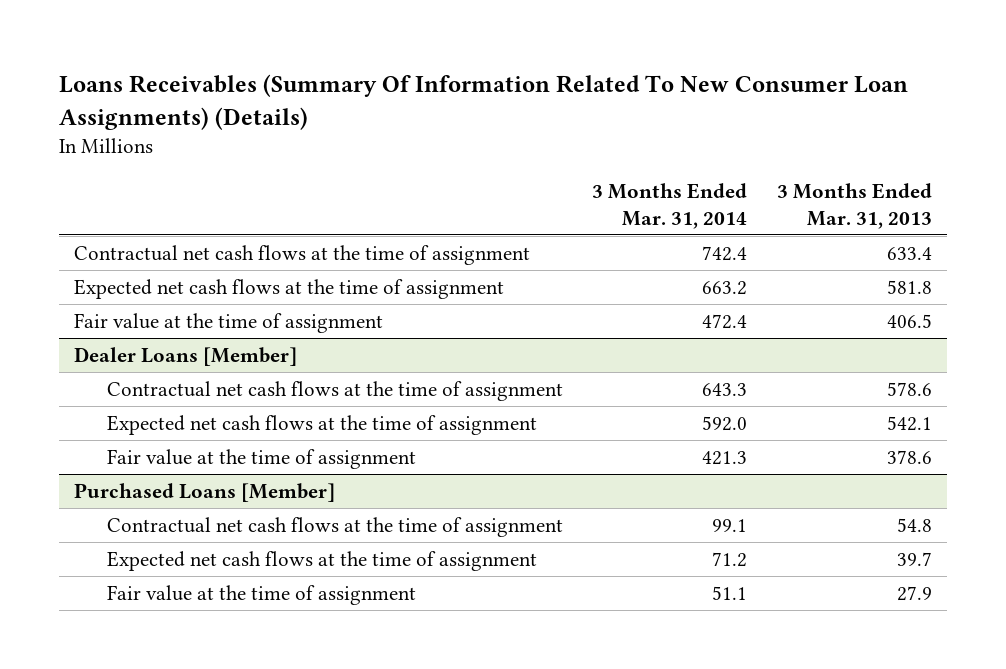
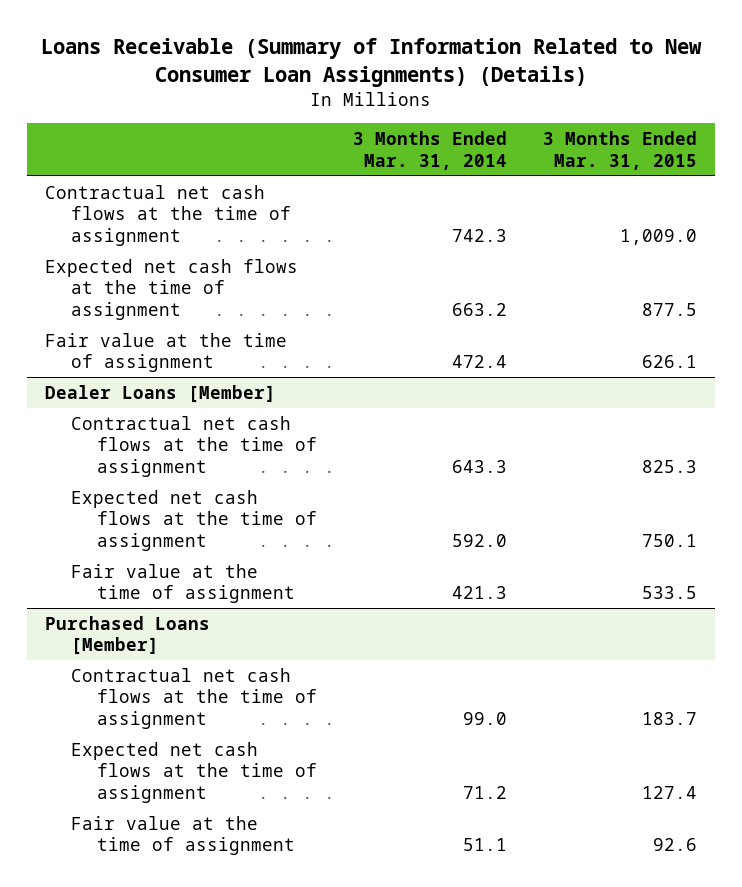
- Loans Receivables (Summary Of Information Related To New Consumer Loan Assignments) (Details)
+ Loans Receivable (Summary of Information Related to New Consumer Loan Assignments) (Details)
- | 3 Months Ended Mar. 31, 2014 | 3 Months Ended Mar. 31, 2013
+ | 3 Months Ended Mar. 31, 2014 | 3 Months Ended Mar. 31, 2015
- Contractual net cash flows at the time of assignment | 742.4 | 633.4
+ Contractual net cash flows at the time of assignment | 742.3 | 1,009.0
@ Purchased Loans [Member]
- Contractual net cash flows at the time of assignment | 99.1 | 54.8
+ Contractual net cash flows at the time of assignment | 99.0 | 183.7

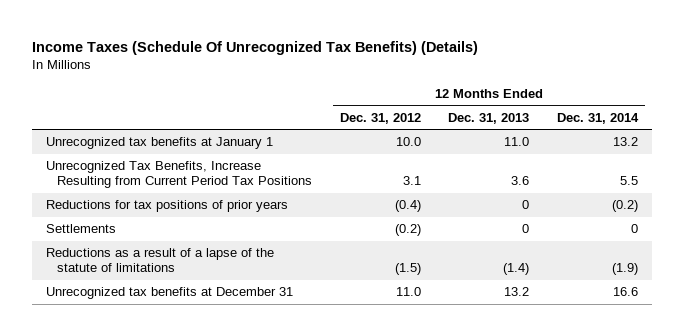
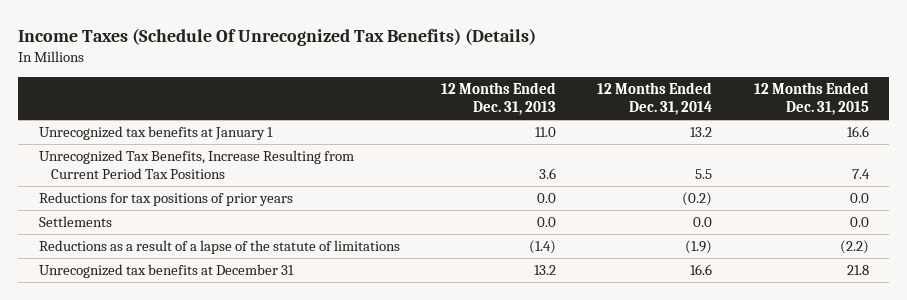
- | 12 Months Ended Dec. 31, 2012 | 12 Months Ended Dec. 31, 2013 | 12 Months Ended Dec. 31, 2014
+ | 12 Months Ended Dec. 31, 2013 | 12 Months Ended Dec. 31, 2014 | 12 Months Ended Dec. 31, 2015
- Reductions for tax positions of prior years | (0.4) | 0 | (0.2)
- Settlements | (0.2) | 0 | 0
+ Reductions for tax positions of prior years | 0.0 | (0.2) | 0.0
+ Settlements | 0.0 | 0.0 | 0.0

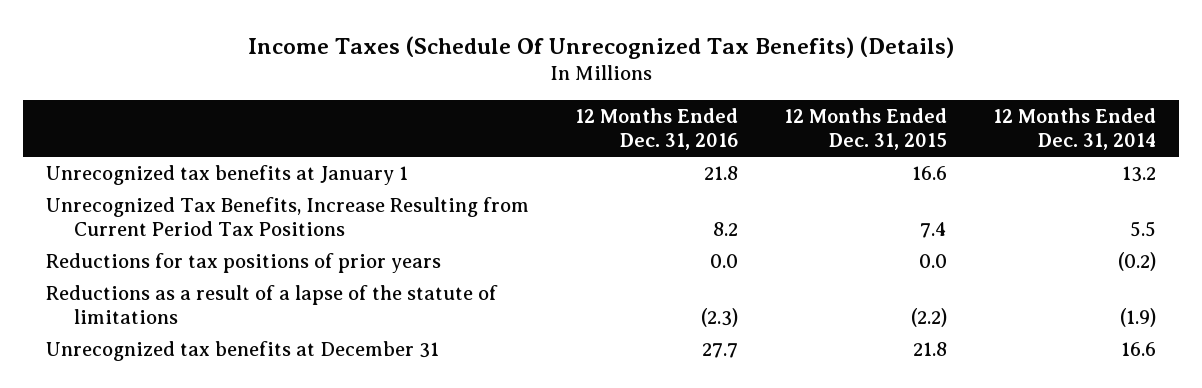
- | 12 Months Ended Dec. 31, 2013 | 12 Months Ended Dec. 31, 2014 | 12 Months Ended Dec. 31, 2015
+ | 12 Months Ended Dec. 31, 2016 | 12 Months Ended Dec. 31, 2015 | 12 Months Ended Dec. 31, 2014
- Settlements | 0.0 | 0.0 | 0.0

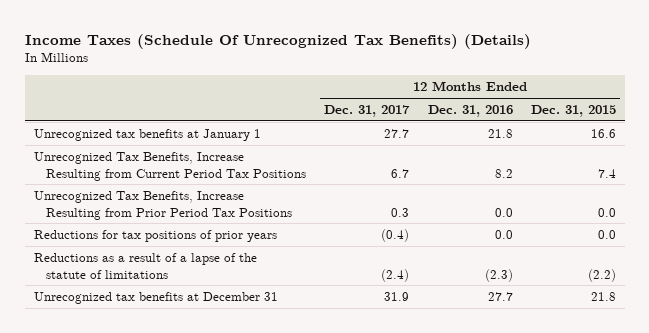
- | 12 Months Ended Dec. 31, 2016 | 12 Months Ended Dec. 31, 2015 | 12 Months Ended Dec. 31, 2014
+ | 12 Months Ended Dec. 31, 2017 | 12 Months Ended Dec. 31, 2016 | 12 Months Ended Dec. 31, 2015
+ Unrecognized Tax Benefits, Increase Resulting from Prior Period Tax Positions | 0.3 | 0.0 | 0.0

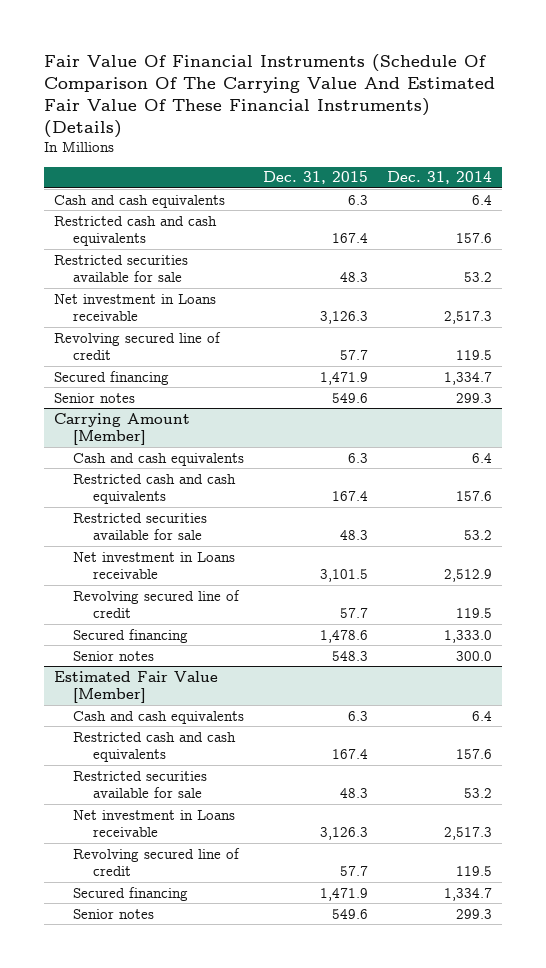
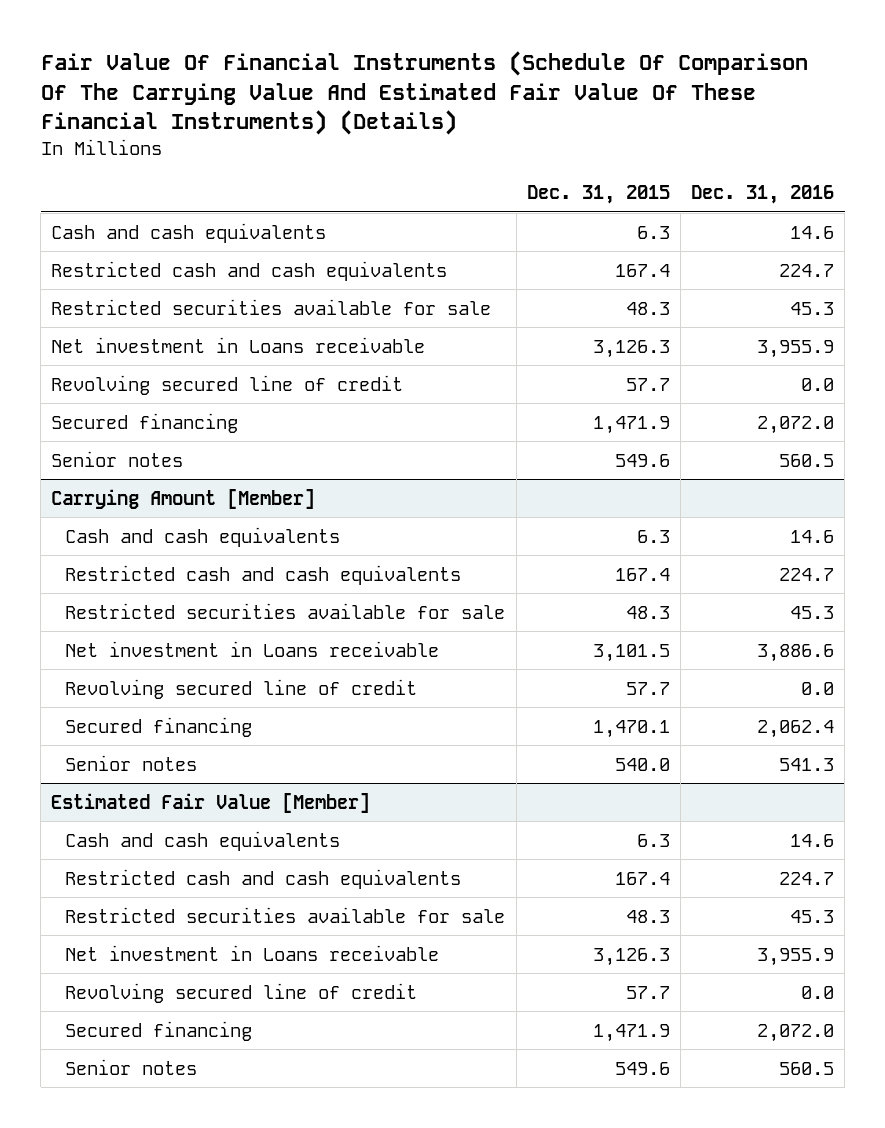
- | Dec. 31, 2015 | Dec. 31, 2014
+ | Dec. 31, 2015 | Dec. 31, 2016
@ Carrying Amount [Member]
- Secured financing | 1,478.6 | 1,333.0
- Senior notes | 548.3 | 300.0
+ Secured financing | 1,470.1 | 2,062.4
+ Senior notes | 540.0 | 541.3

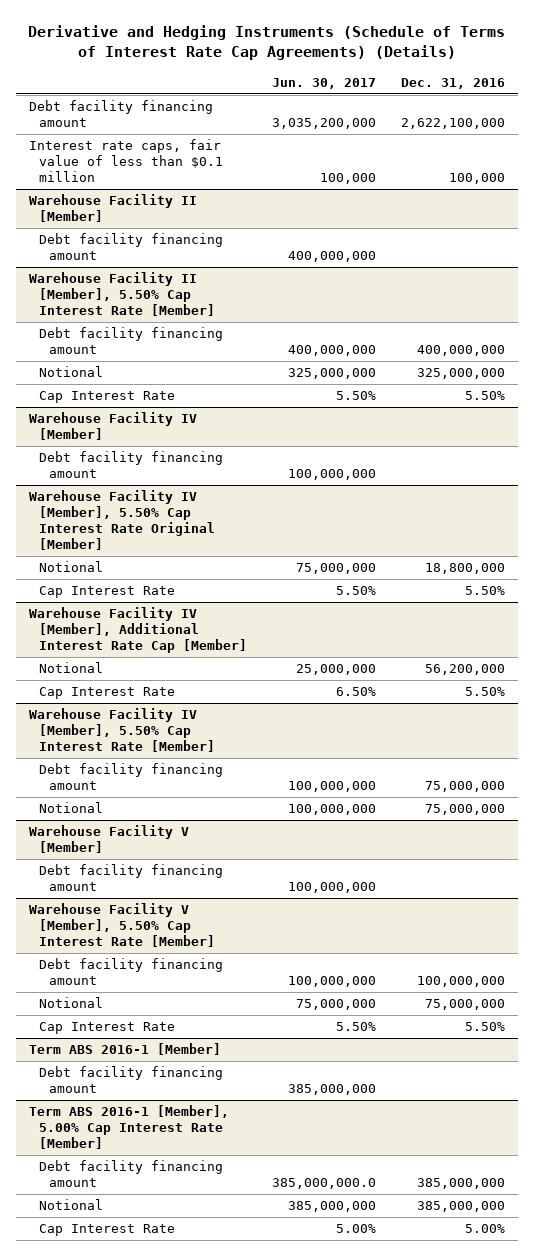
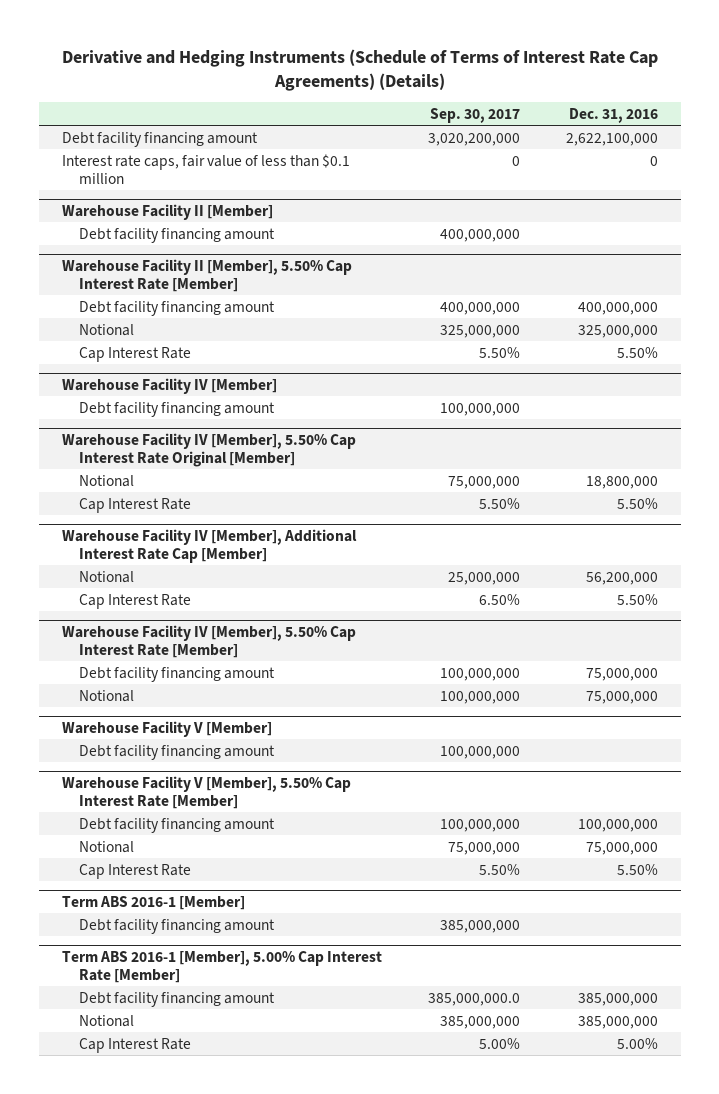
- | Jun. 30, 2017 | Dec. 31, 2016
+ | Sep. 30, 2017 | Dec. 31, 2016
- Interest rate caps, fair value of less than $0.1 million | 100,000 | 100,000
+ Interest rate caps, fair value of less than $0.1 million | 0 | 0

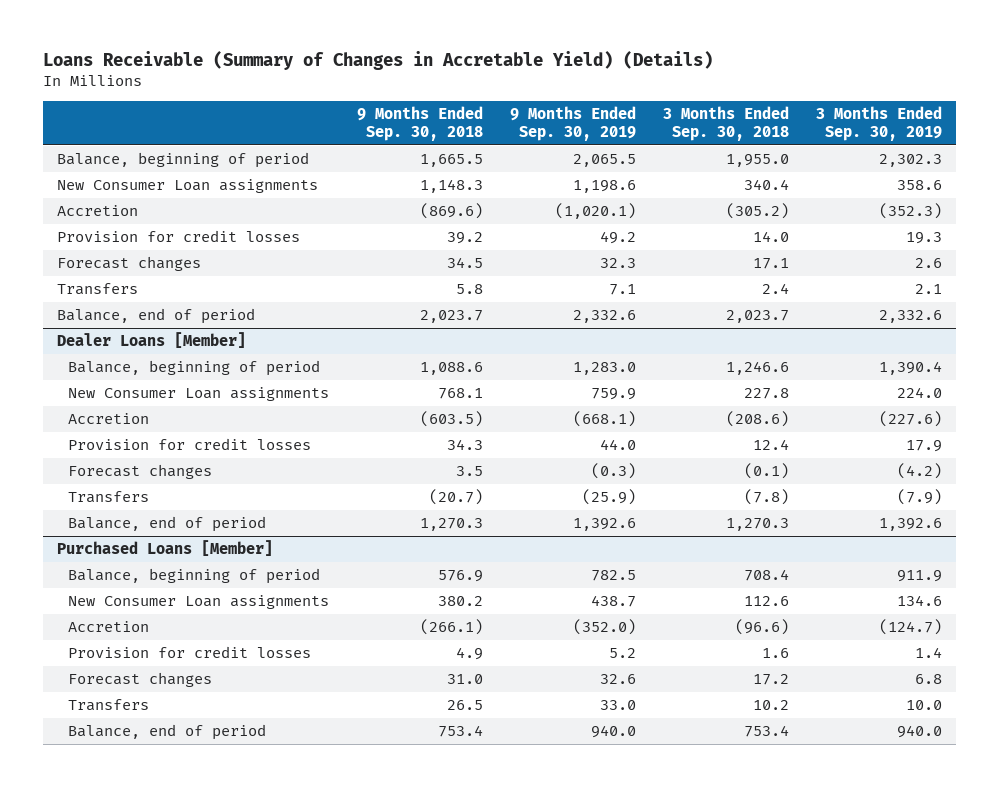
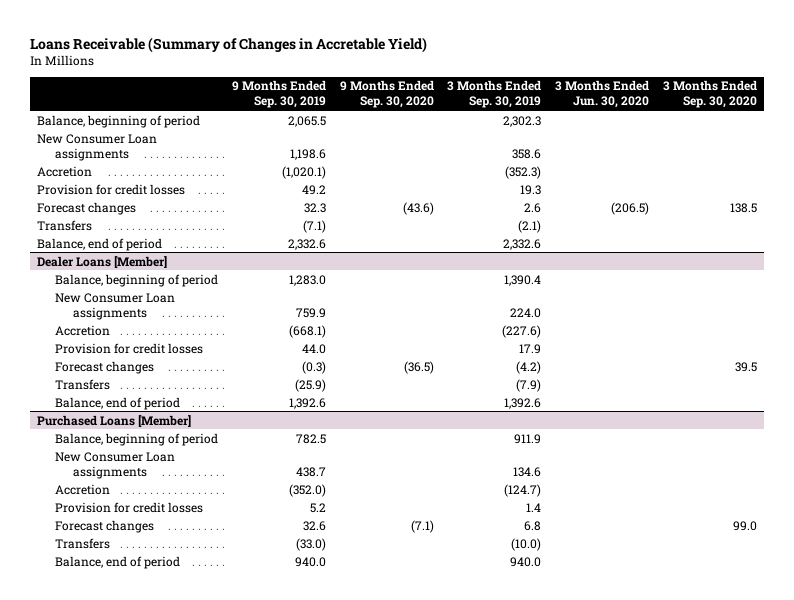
- Loans Receivable (Summary of Changes in Accretable Yield) (Details)
+ Loans Receivable (Summary of Changes in Accretable Yield)
- | 9 Months Ended Sep. 30, 2018 | 9 Months Ended Sep. 30, 2019 | 3 Months Ended Sep. 30, 2018 | 3 Months Ended Sep. 30, 2019
+ | 9 Months Ended Sep. 30, 2019 | 9 Months Ended Sep. 30, 2020 | 3 Months Ended Sep. 30, 2019 | 3 Months Ended Jun. 30, 2020 | 3 Months Ended Sep. 30, 2020
- Transfers | 5.8 | 7.1 | 2.4 | 2.1
+ Transfers | (7.1) | | (2.1) | |
@ Purchased Loans [Member]
- Transfers | 26.5 | 33.0 | 10.2 | 10.0
+ Transfers | (33.0) | | (10.0) | |

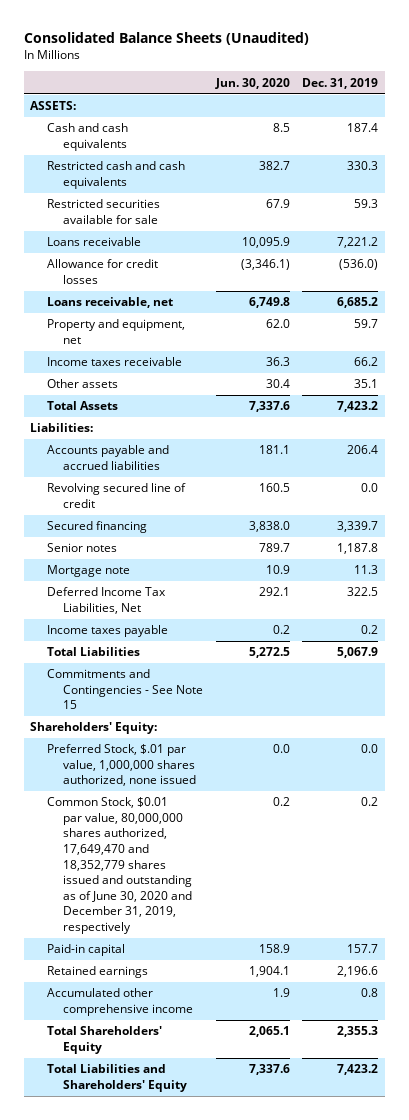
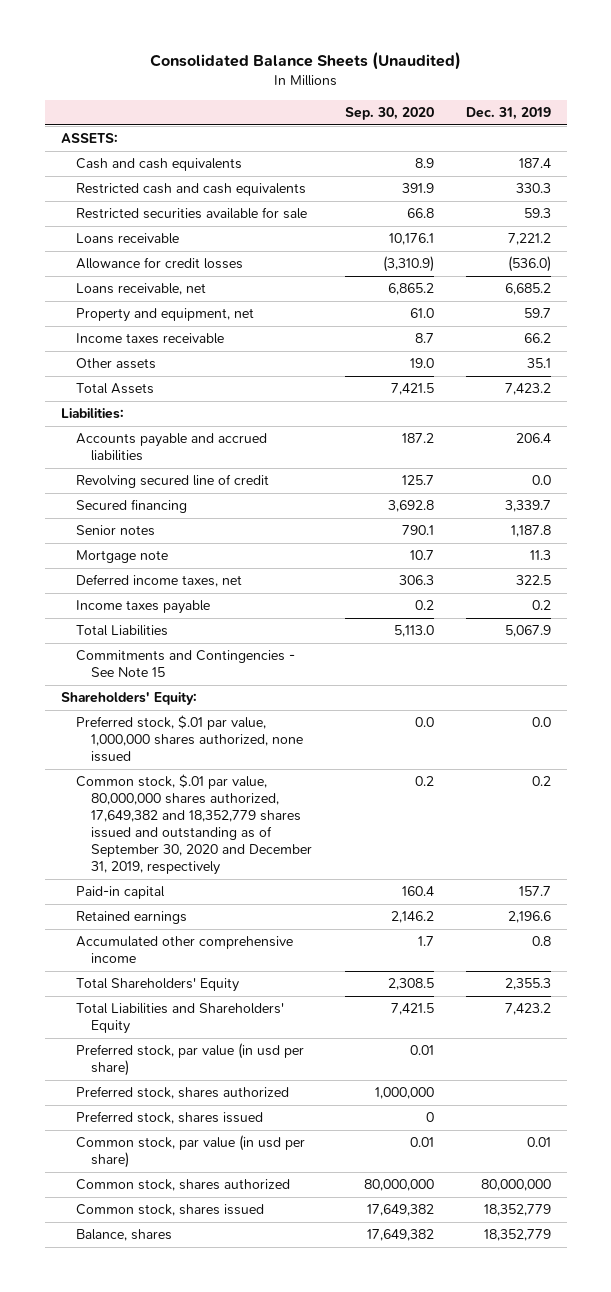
- | Jun. 30, 2020 | Dec. 31, 2019
+ | Sep. 30, 2020 | Dec. 31, 2019
- Deferred Income Tax Liabilities, Net | 292.1 | 322.5
+ Deferred income taxes, net | 306.3 | 322.5
- Preferred Stock, $.01 par value, 1,000,000 shares authorized, none issued | 0.0 | 0.0
- Common Stock, $0.01 par value, 80,000,000 shares authorized, 17,649,470 and 18,352,779 shares issued and outstanding as of June 30, 2020 and December 31, 2019, respectively | 0.2 | 0.2
+ Preferred stock, $.01 par value, 1,000,000 shares authorized, none issued | 0.0 | 0.0
+ Common stock, $.01 par value, 80,000,000 shares authorized, 17,649,382 and 18,352,779 shares issued and outstanding as of September 30, 2020 and December 31, 2019, respectively | 0.2 | 0.2
+ Preferred stock, par value (in usd per share) | 0.01 |
+ Preferred stock, shares authorized | 1,000,000 |
+ Preferred stock, shares issued | 0 |
+ Common stock, par value (in usd per share) | 0.01 | 0.01
+ Common stock, shares authorized | 80,000,000 | 80,000,000
+ Common stock, shares issued | 17,649,382 | 18,352,779
+ Balance, shares | 17,649,382 | 18,352,779

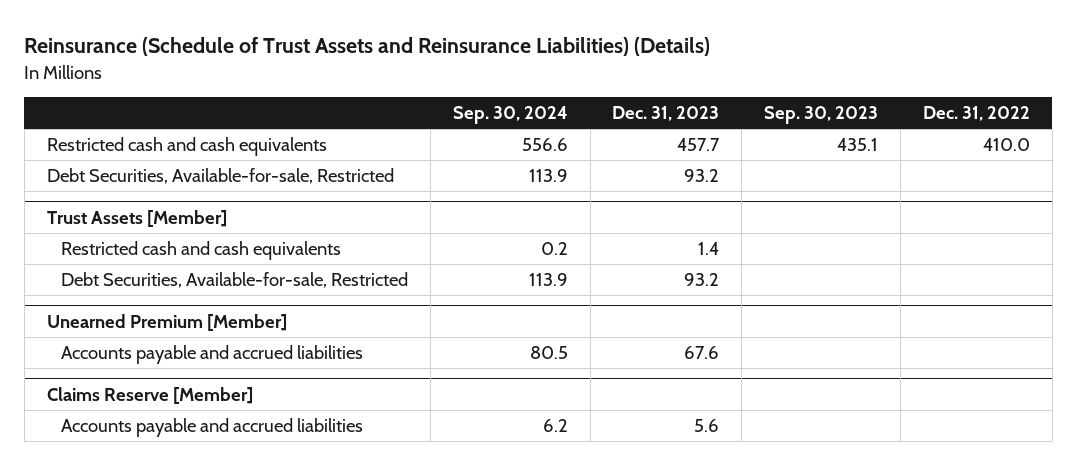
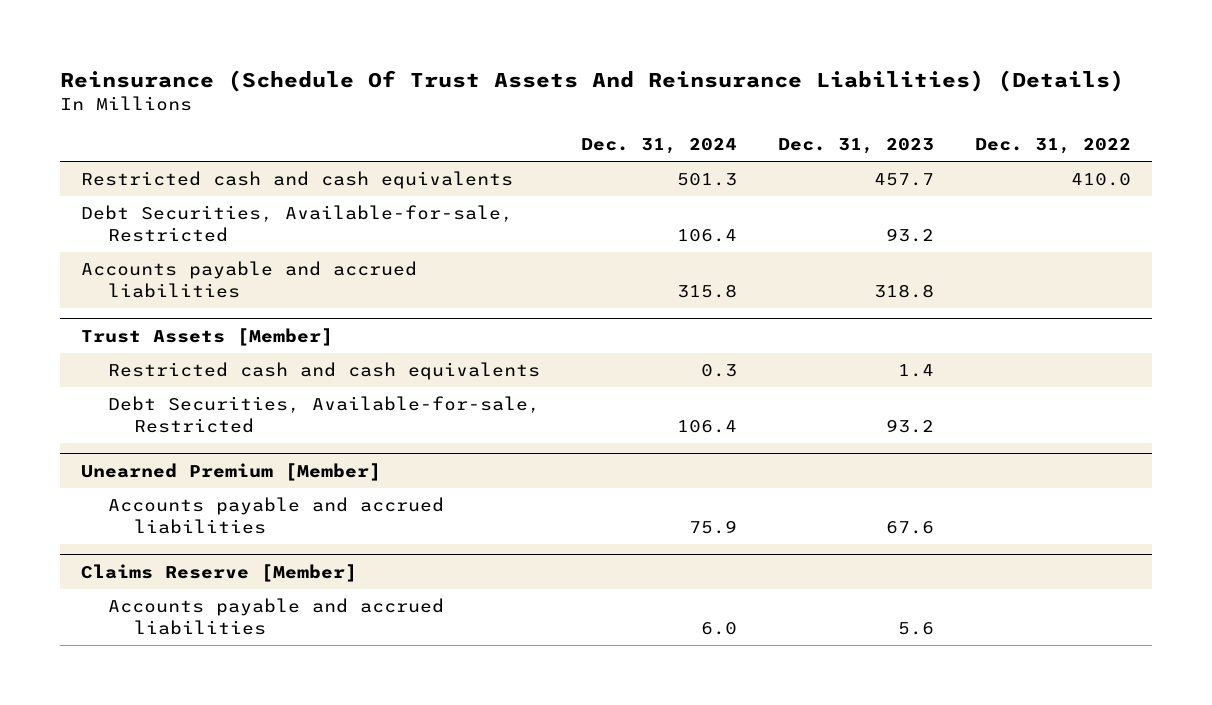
- Reinsurance (Schedule of Trust Assets and Reinsurance Liabilities) (Details)
+ Reinsurance (Schedule Of Trust Assets And Reinsurance Liabilities) (Details)
- | Sep. 30, 2024 | Dec. 31, 2023 | Sep. 30, 2023 | Dec. 31, 2022
+ | Dec. 31, 2024 | Dec. 31, 2023 | Dec. 31, 2022
+ Accounts payable and accrued liabilities | 315.8 | 318.8 |

